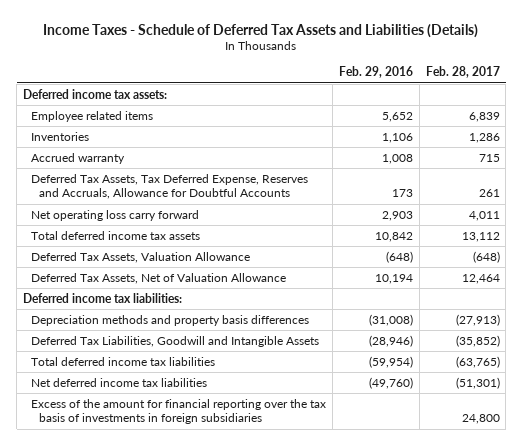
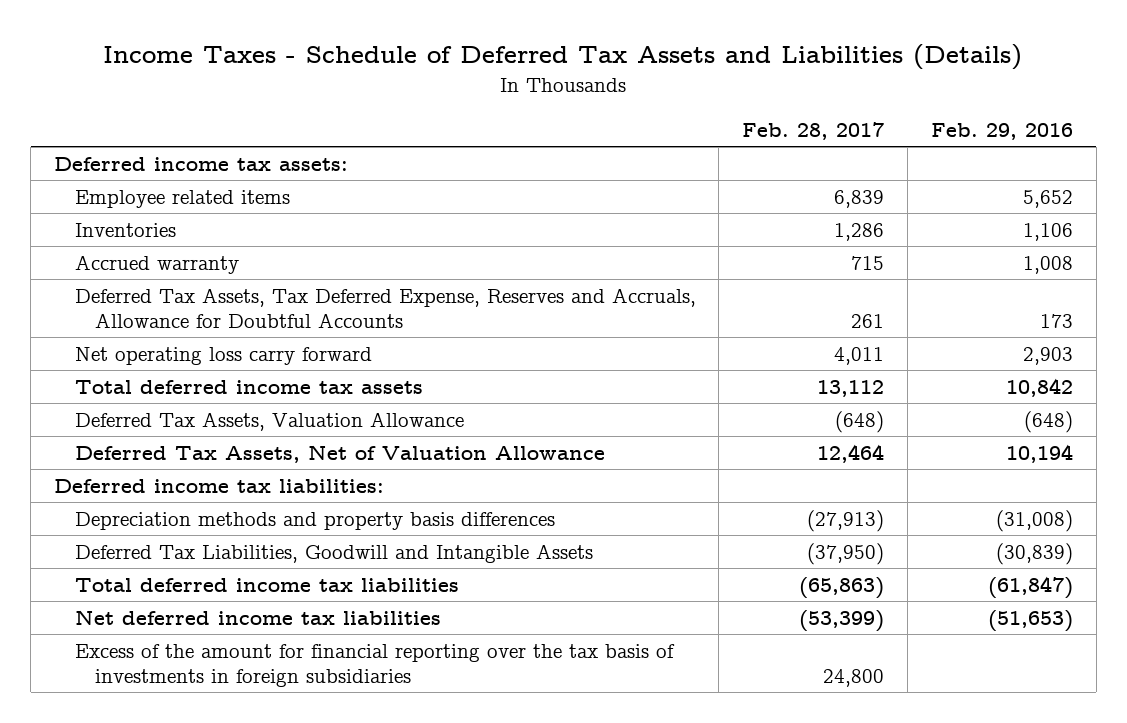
- | Feb. 29, 2016 | Feb. 28, 2017
+ | Feb. 28, 2017 | Feb. 29, 2016
- Deferred Tax Liabilities, Goodwill and Intangible Assets | (28,946) | (35,852)
- Total deferred income tax liabilities | (59,954) | (63,765)
- Net deferred income tax liabilities | (49,760) | (51,301)
+ Deferred Tax Liabilities, Goodwill and Intangible Assets | (37,950) | (30,839)
+ Total deferred income tax liabilities | (65,863) | (61,847)
+ Net deferred income tax liabilities | (53,399) | (51,653)

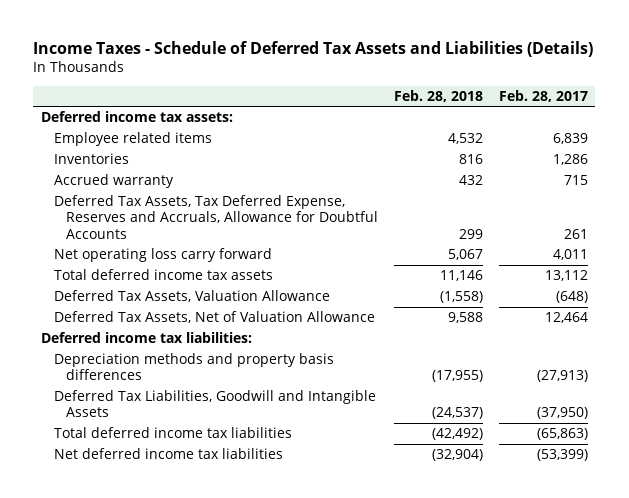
- | Feb. 28, 2017 | Feb. 29, 2016
+ | Feb. 28, 2018 | Feb. 28, 2017
- Excess of the amount for financial reporting over the tax basis of investments in foreign subsidiaries | 24,800 |

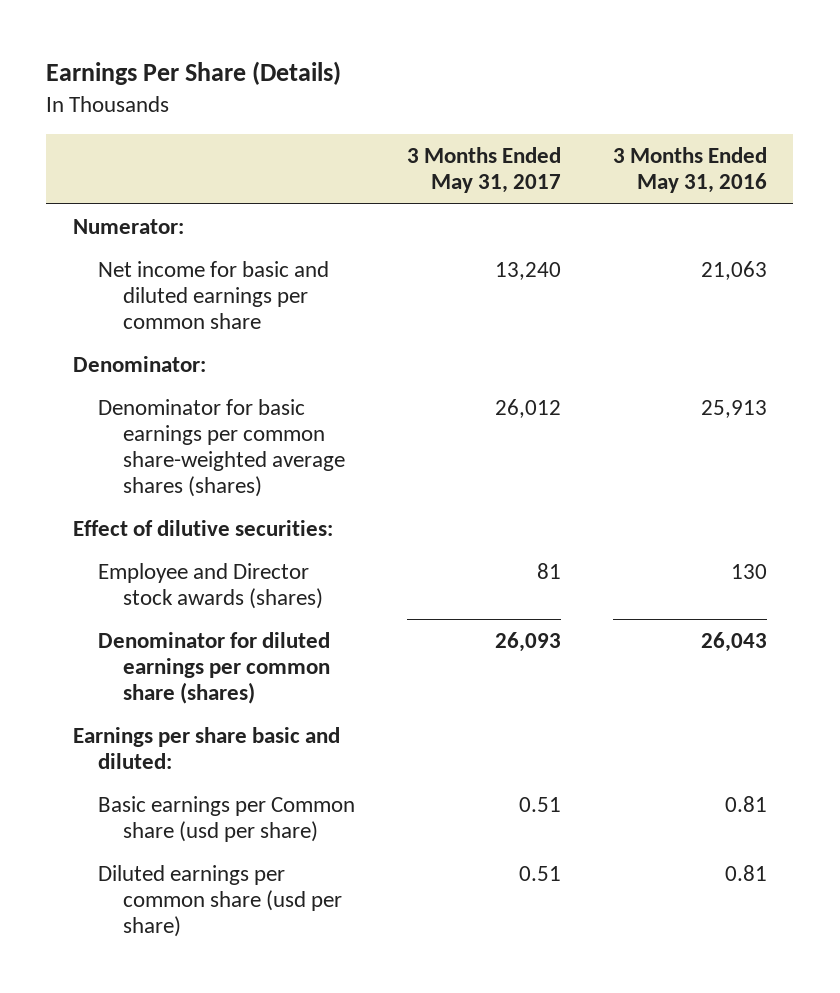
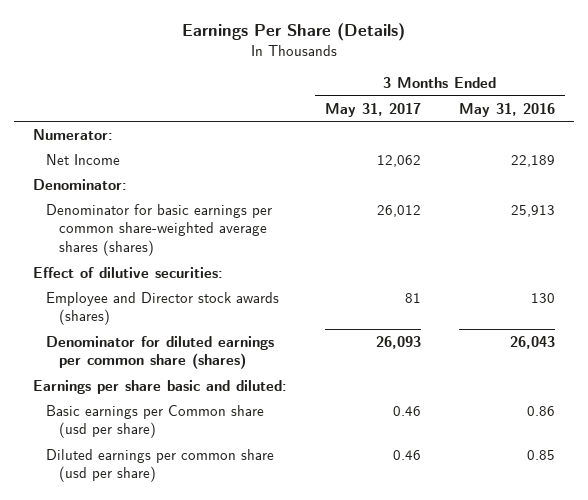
- Net income for basic and diluted earnings per common share | 13,240 | 21,063
+ Net Income | 12,062 | 22,189
- Basic earnings per Common share (usd per share) | 0.51 | 0.81
- Diluted earnings per common share (usd per share) | 0.51 | 0.81
+ Basic earnings per Common share (usd per share) | 0.46 | 0.86
+ Diluted earnings per common share (usd per share) | 0.46 | 0.85

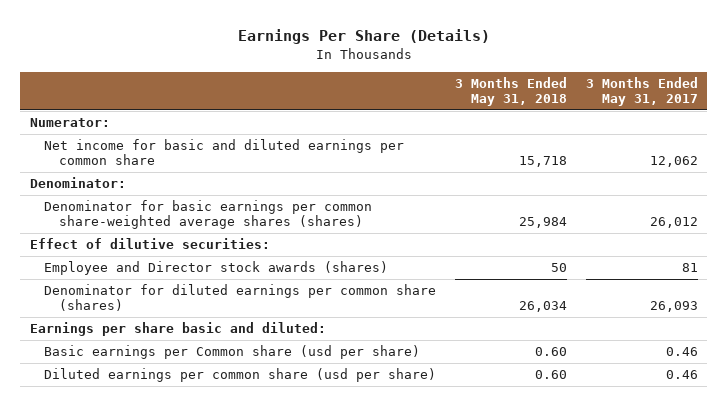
- | 3 Months Ended May 31, 2017 | 3 Months Ended May 31, 2016
+ | 3 Months Ended May 31, 2018 | 3 Months Ended May 31, 2017
- Net Income | 12,062 | 22,189
+ Net income for basic and diluted earnings per common share | 15,718 | 12,062

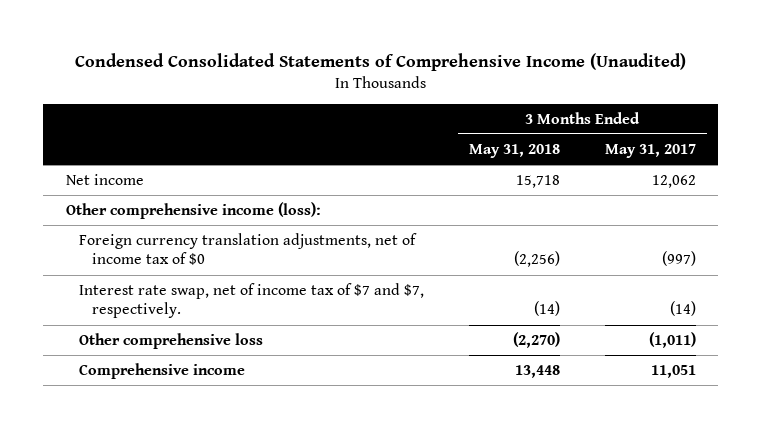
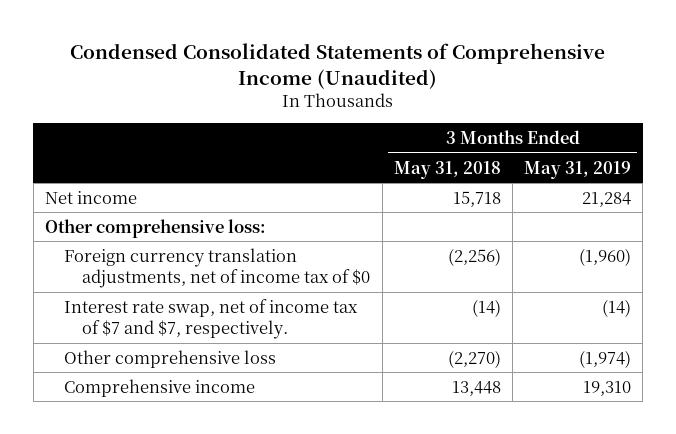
- | 3 Months Ended May 31, 2018 | 3 Months Ended May 31, 2017
+ | 3 Months Ended May 31, 2018 | 3 Months Ended May 31, 2019
- Other comprehensive income (loss):
+ Other comprehensive loss:

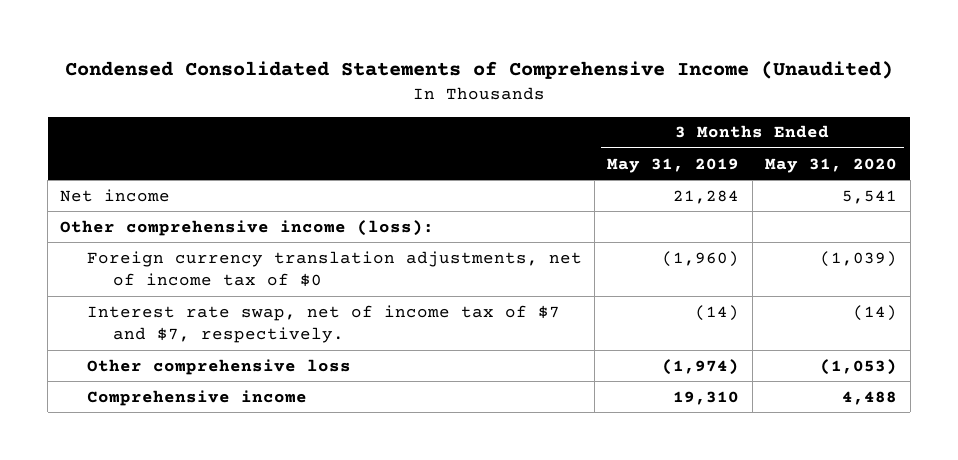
- | 3 Months Ended May 31, 2018 | 3 Months Ended May 31, 2019
+ | 3 Months Ended May 31, 2019 | 3 Months Ended May 31, 2020
- Other comprehensive loss:
+ Other comprehensive income (loss):

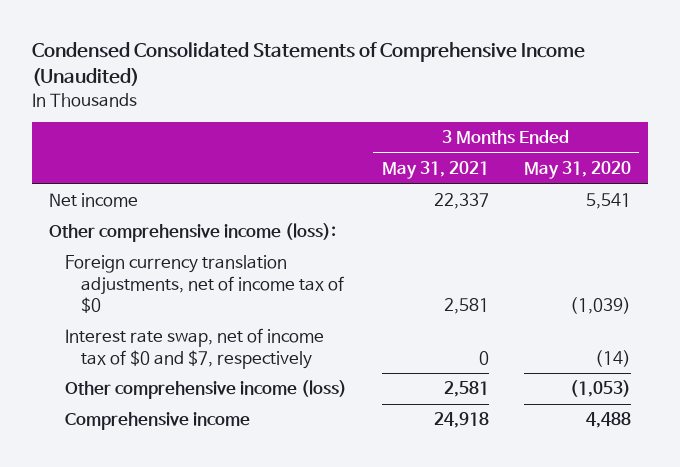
- | 3 Months Ended May 31, 2019 | 3 Months Ended May 31, 2020
+ | 3 Months Ended May 31, 2021 | 3 Months Ended May 31, 2020
- Interest rate swap, net of income tax of $7 and $7, respectively. | (14) | (14)
- Other comprehensive loss | (1,974) | (1,053)
+ Interest rate swap, net of income tax of $0 and $7, respectively | 0 | (14)
+ Other comprehensive income (loss) | 2,581 | (1,053)

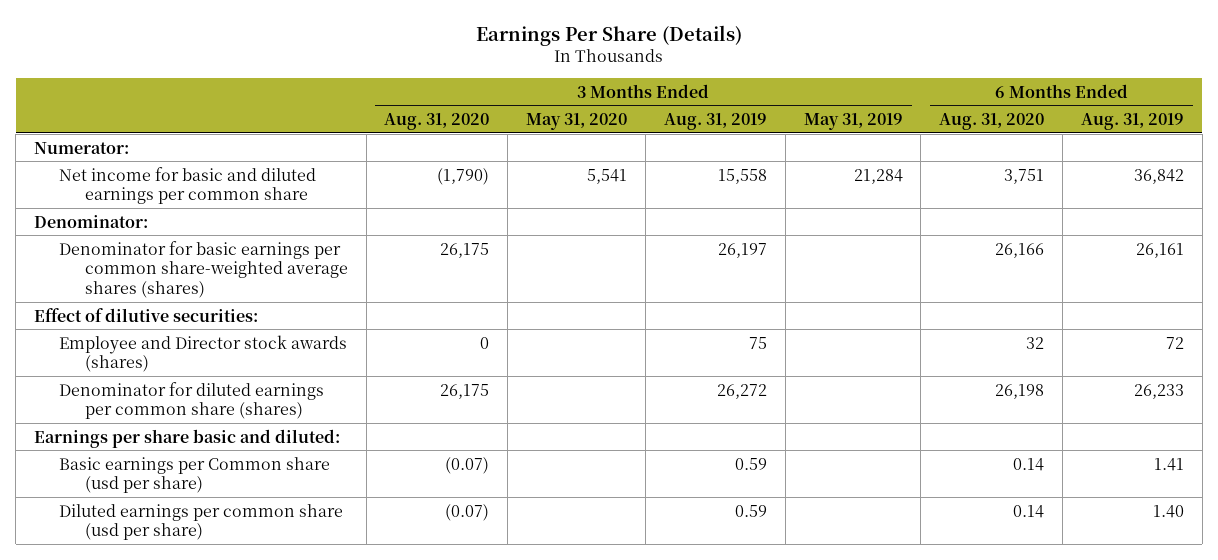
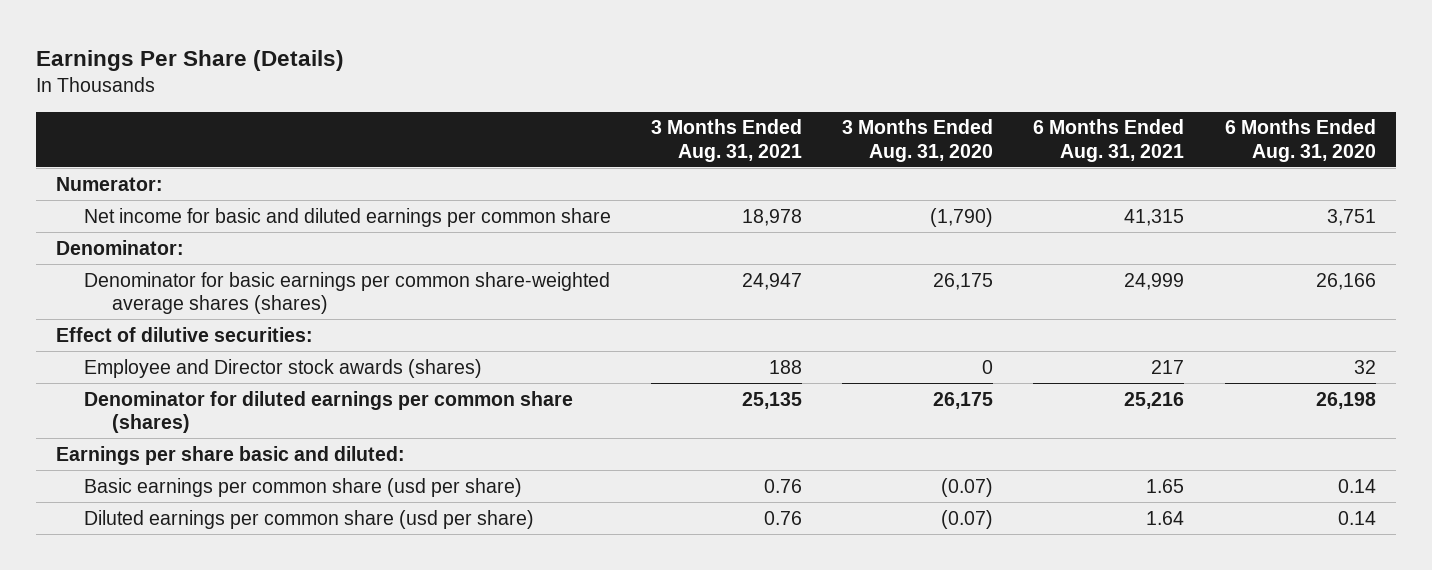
- | 3 Months Ended Aug. 31, 2020 | 3 Months Ended May 31, 2020 | 3 Months Ended Aug. 31, 2019 | 3 Months Ended May 31, 2019 | 6 Months Ended Aug. 31, 2020 | 6 Months Ended Aug. 31, 2019
+ | 3 Months Ended Aug. 31, 2021 | 3 Months Ended Aug. 31, 2020 | 6 Months Ended Aug. 31, 2021 | 6 Months Ended Aug. 31, 2020
- Basic earnings per Common share (usd per share) | (0.07) | | 0.59 | | 0.14 | 1.41
+ Basic earnings per common share (usd per share) | 0.76 | (0.07) | 1.65 | 0.14

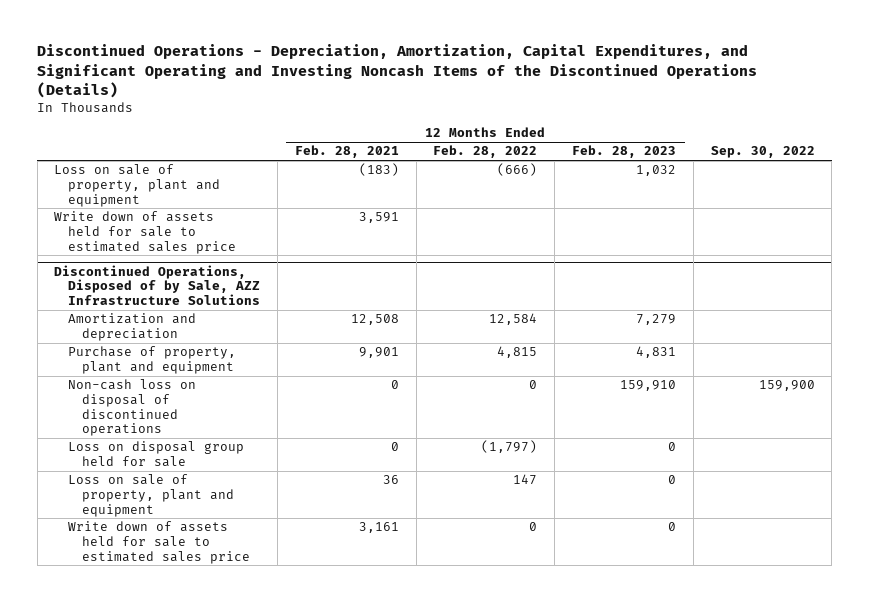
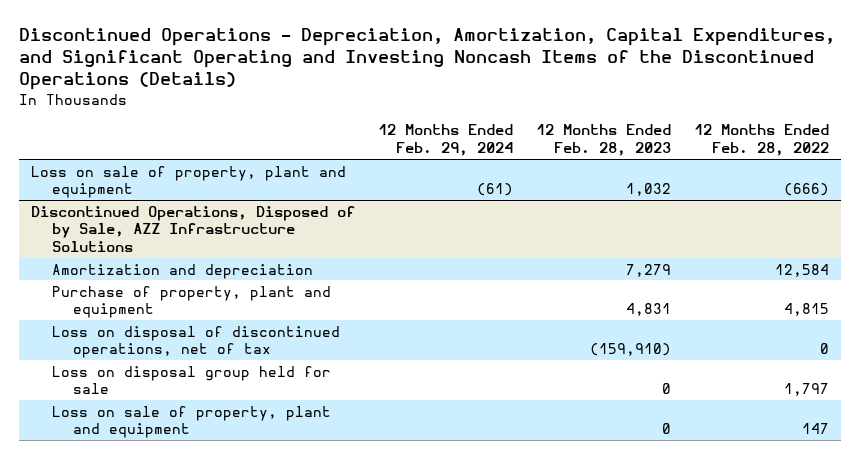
- | 12 Months Ended Feb. 28, 2021 | 12 Months Ended Feb. 28, 2022 | 12 Months Ended Feb. 28, 2023 | Sep. 30, 2022
+ | 12 Months Ended Feb. 29, 2024 | 12 Months Ended Feb. 28, 2023 | 12 Months Ended Feb. 28, 2022
- Write down of assets held for sale to estimated sales price | 3,591 | | |
@ Discontinued Operations, Disposed of by Sale, AZZ Infrastructure Solutions
- Non-cash loss on disposal of discontinued operations | 0 | 0 | 159,910 | 159,900
- Loss on disposal group held for sale | 0 | (1,797) | 0 |
+ Loss on disposal of discontinued operations, net of tax | | (159,910) | 0
+ Loss on disposal group held for sale | | 0 | 1,797
- Write down of assets held for sale to estimated sales price | 3,161 | 0 | 0 |

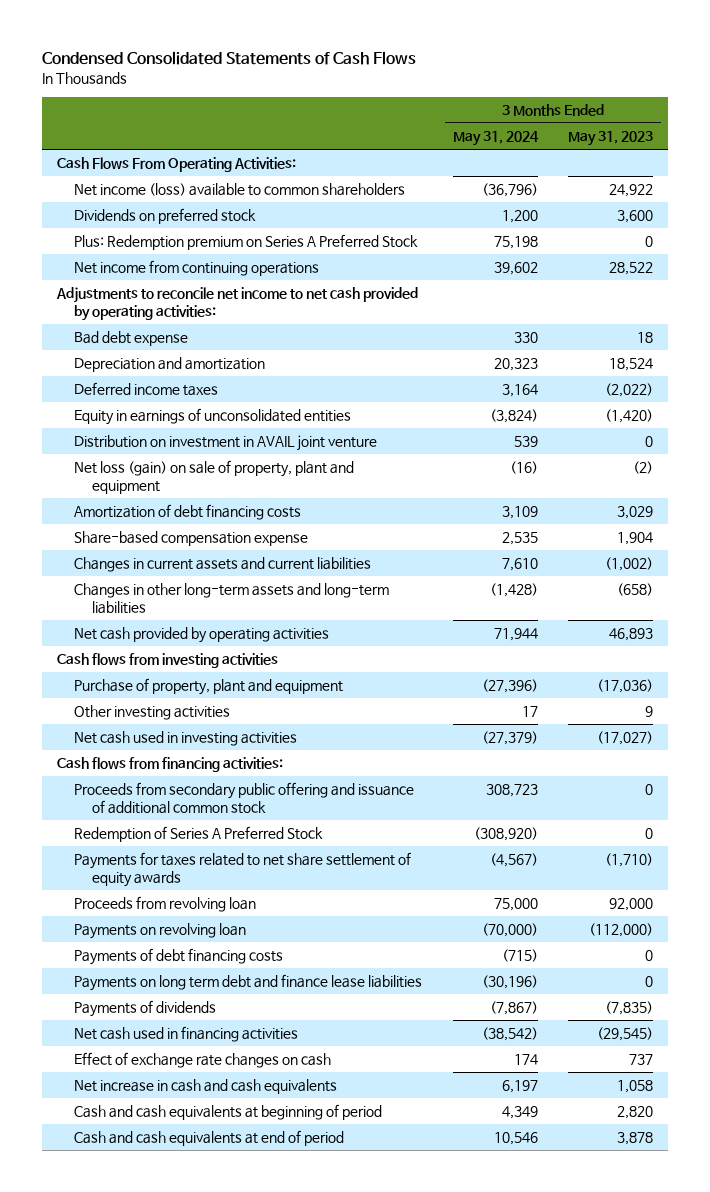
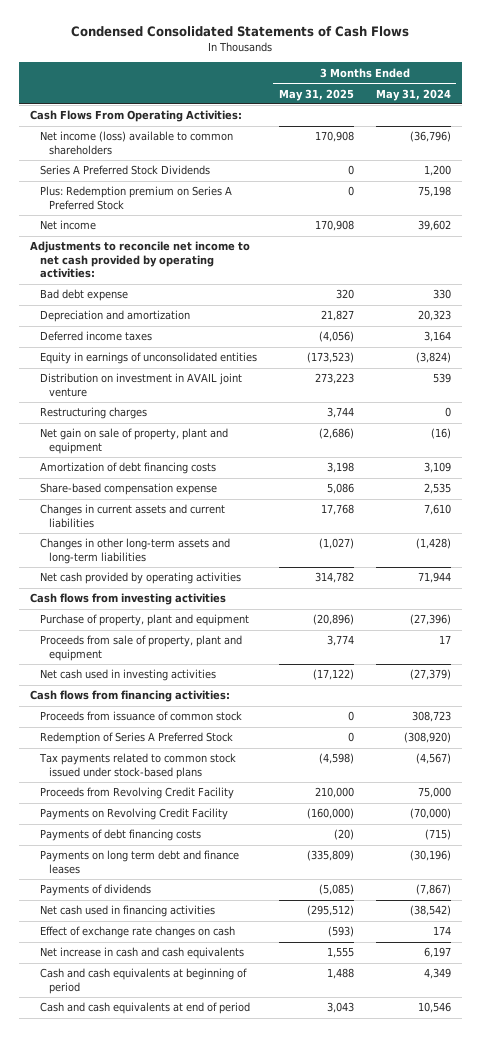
- | 3 Months Ended May 31, 2024 | 3 Months Ended May 31, 2023
+ | 3 Months Ended May 31, 2025 | 3 Months Ended May 31, 2024
- Dividends on preferred stock | 1,200 | 3,600
+ Series A Preferred Stock Dividends | 0 | 1,200
- Net income from continuing operations | 39,602 | 28,522
+ Net income | 170,908 | 39,602
- Net loss (gain) on sale of property, plant and equipment | (16) | (2)
+ Restructuring charges | 3,744 | 0
+ Net gain on sale of property, plant and equipment | (2,686) | (16)
- Other investing activities | 17 | 9
+ Proceeds from sale of property, plant and equipment | 3,774 | 17
- Proceeds from secondary public offering and issuance of additional common stock | 308,723 | 0
+ Proceeds from issuance of common stock | 0 | 308,723
- Payments for taxes related to net share settlement of equity awards | (4,567) | (1,710)
- Proceeds from revolving loan | 75,000 | 92,000
- Payments on revolving loan | (70,000) | (112,000)
+ Tax payments related to common stock issued under stock-based plans | (4,598) | (4,567)
+ Proceeds from Revolving Credit Facility | 210,000 | 75,000
+ Payments on Revolving Credit Facility | (160,000) | (70,000)
- Payments on long term debt and finance lease liabilities | (30,196) | 0
+ Payments on long term debt and finance leases | (335,809) | (30,196)

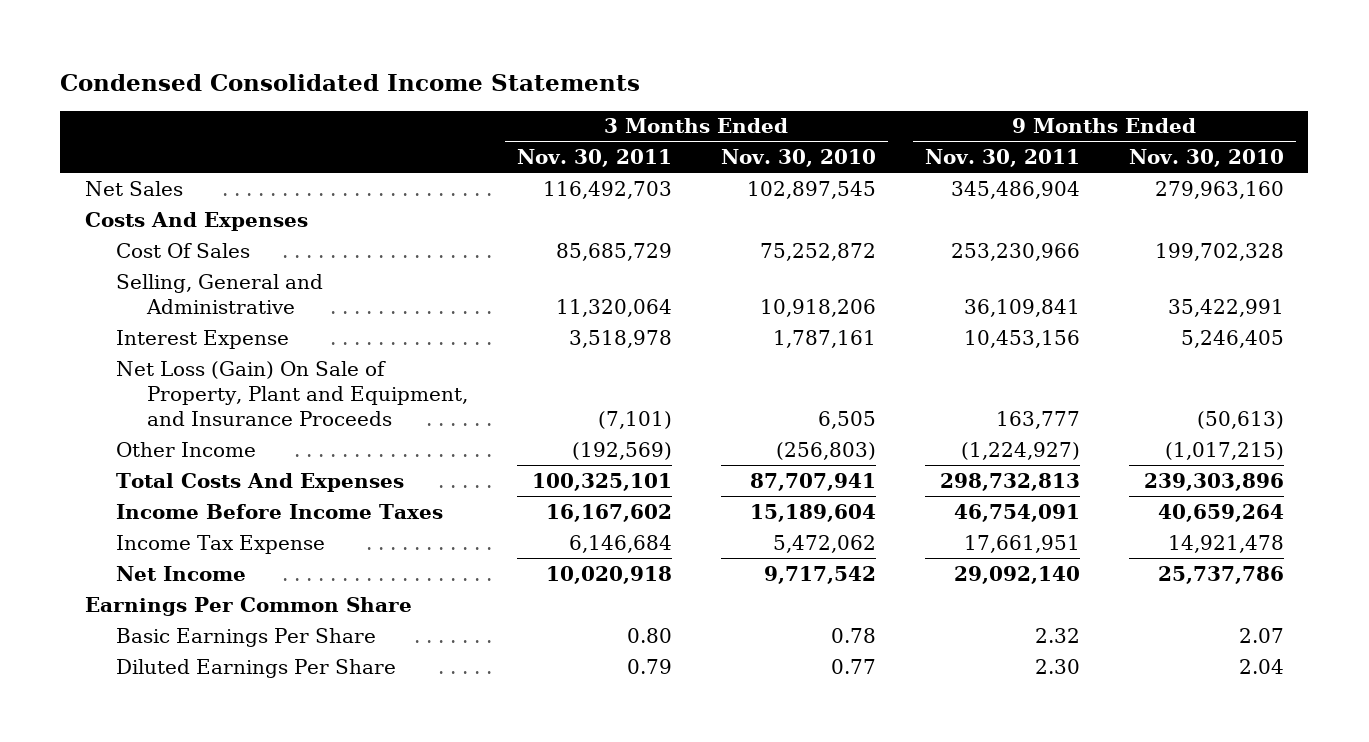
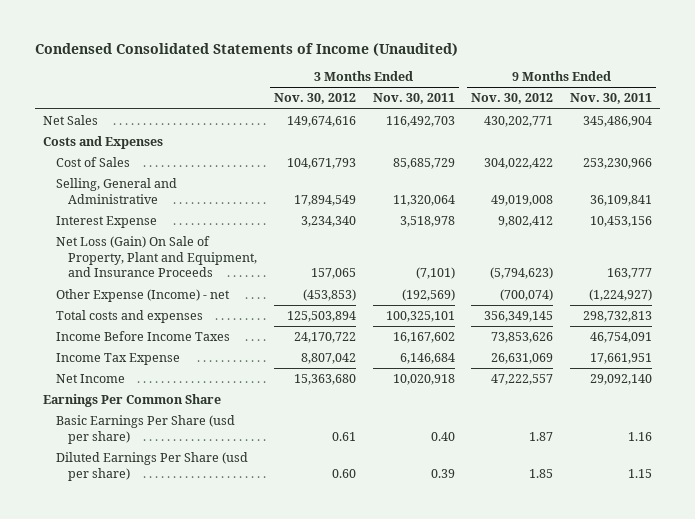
- Condensed Consolidated Income Statements
+ Condensed Consolidated Statements of Income (Unaudited)
- | 3 Months Ended Nov. 30, 2011 | 3 Months Ended Nov. 30, 2010 | 9 Months Ended Nov. 30, 2011 | 9 Months Ended Nov. 30, 2010
+ | 3 Months Ended Nov. 30, 2012 | 3 Months Ended Nov. 30, 2011 | 9 Months Ended Nov. 30, 2012 | 9 Months Ended Nov. 30, 2011
- Costs And Expenses
- Cost Of Sales | 85,685,729 | 75,252,872 | 253,230,966 | 199,702,328
+ Costs and Expenses
+ Cost of Sales | 104,671,793 | 85,685,729 | 304,022,422 | 253,230,966
- Other Income | (192,569) | (256,803) | (1,224,927) | (1,017,215)
- Total Costs And Expenses | 100,325,101 | 87,707,941 | 298,732,813 | 239,303,896
+ Other Expense (Income) - net | (453,853) | (192,569) | (700,074) | (1,224,927)
+ Total costs and expenses | 125,503,894 | 100,325,101 | 356,349,145 | 298,732,813
- Basic Earnings Per Share | 0.80 | 0.78 | 2.32 | 2.07
- Diluted Earnings Per Share | 0.79 | 0.77 | 2.30 | 2.04
+ Basic Earnings Per Share (usd per share) | 0.61 | 0.40 | 1.87 | 1.16
+ Diluted Earnings Per Share (usd per share) | 0.60 | 0.39 | 1.85 | 1.15

